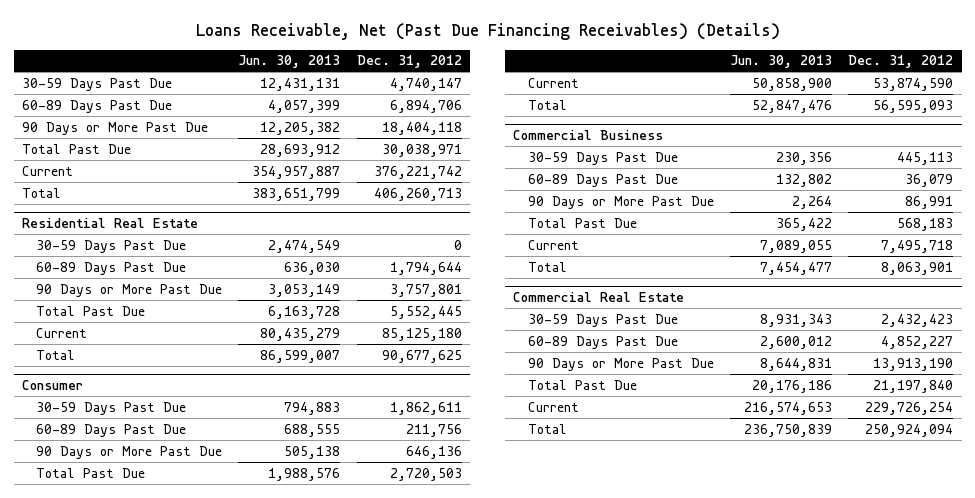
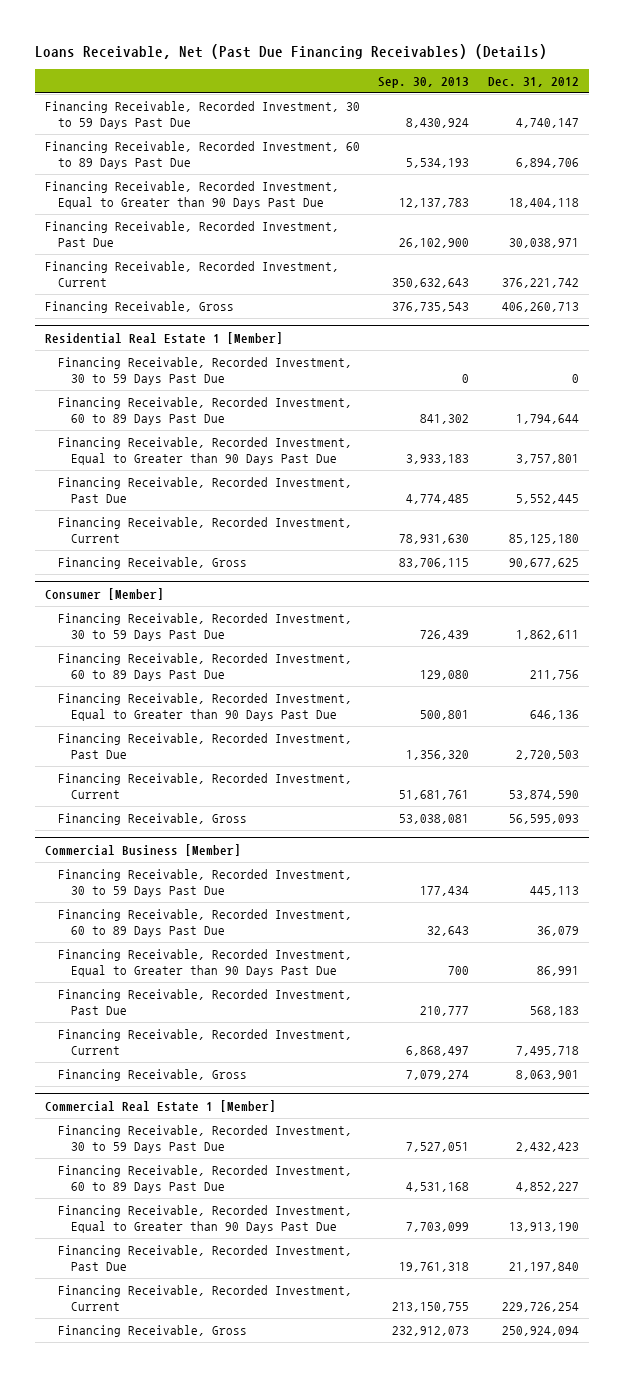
- | Jun. 30, 2013 | Dec. 31, 2012
+ | Sep. 30, 2013 | Dec. 31, 2012
- 30-59 Days Past Due | 12,431,131 | 4,740,147
- 60-89 Days Past Due | 4,057,399 | 6,894,706
- 90 Days or More Past Due | 12,205,382 | 18,404,118
- Total Past Due | 28,693,912 | 30,038,971
- Current | 354,957,887 | 376,221,742
- Total | 383,651,799 | 406,260,713
- Residential Real Estate
- 30-59 Days Past Due | 2,474,549 | 0
- 60-89 Days Past Due | 636,030 | 1,794,644
- 90 Days or More Past Due | 3,053,149 | 3,757,801
- Total Past Due | 6,163,728 | 5,552,445
- Current | 80,435,279 | 85,125,180
- Total | 86,599,007 | 90,677,625
- Consumer
- 30-59 Days Past Due | 794,883 | 1,862,611
- 60-89 Days Past Due | 688,555 | 211,756
- 90 Days or More Past Due | 505,138 | 646,136
- Total Past Due | 1,988,576 | 2,720,503
- Current | 50,858,900 | 53,874,590
- Total | 52,847,476 | 56,595,093
- Commercial Business
- 30-59 Days Past Due | 230,356 | 445,113
- 60-89 Days Past Due | 132,802 | 36,079
- 90 Days or More Past Due | 2,264 | 86,991
- Total Past Due | 365,422 | 568,183
- Current | 7,089,055 | 7,495,718
- Total | 7,454,477 | 8,063,901
- Commercial Real Estate
- 30-59 Days Past Due | 8,931,343 | 2,432,423
- 60-89 Days Past Due | 2,600,012 | 4,852,227
- 90 Days or More Past Due | 8,644,831 | 13,913,190
- Total Past Due | 20,176,186 | 21,197,840
- Current | 216,574,653 | 229,726,254
- Total | 236,750,839 | 250,924,094
+ Financing Receivable, Recorded Investment, 30 to 59 Days Past Due | 8,430,924 | 4,740,147
+ Financing Receivable, Recorded Investment, 60 to 89 Days Past Due | 5,534,193 | 6,894,706
+ Financing Receivable, Recorded Investment, Equal to Greater than 90 Days Past Due | 12,137,783 | 18,404,118
+ Financing Receivable, Recorded Investment, Past Due | 26,102,900 | 30,038,971
+ Financing Receivable, Recorded Investment, Current | 350,632,643 | 376,221,742
+ Financing Receivable, Gross | 376,735,543 | 406,260,713
+ Residential Real Estate 1 [Member]
+ Financing Receivable, Recorded Investment, 30 to 59 Days Past Due | 0 | 0
+ Financing Receivable, Recorded Investment, 60 to 89 Days Past Due | 841,302 | 1,794,644
+ Financing Receivable, Recorded Investment, Equal to Greater than 90 Days Past Due | 3,933,183 | 3,757,801
+ Financing Receivable, Recorded Investment, Past Due | 4,774,485 | 5,552,445
+ Financing Receivable, Recorded Investment, Current | 78,931,630 | 85,125,180
+ Financing Receivable, Gross | 83,706,115 | 90,677,625
+ Consumer [Member]
+ Financing Receivable, Recorded Investment, 30 to 59 Days Past Due | 726,439 | 1,862,611
+ Financing Receivable, Recorded Investment, 60 to 89 Days Past Due | 129,080 | 211,756
+ Financing Receivable, Recorded Investment, Equal to Greater than 90 Days Past Due | 500,801 | 646,136
+ Financing Receivable, Recorded Investment, Past Due | 1,356,320 | 2,720,503
+ Financing Receivable, Recorded Investment, Current | 51,681,761 | 53,874,590
+ Financing Receivable, Gross | 53,038,081 | 56,595,093
+ Commercial Business [Member]
+ Financing Receivable, Recorded Investment, 30 to 59 Days Past Due | 177,434 | 445,113
+ Financing Receivable, Recorded Investment, 60 to 89 Days Past Due | 32,643 | 36,079
+ Financing Receivable, Recorded Investment, Equal to Greater than 90 Days Past Due | 700 | 86,991
+ Financing Receivable, Recorded Investment, Past Due | 210,777 | 568,183
+ Financing Receivable, Recorded Investment, Current | 6,868,497 | 7,495,718
+ Financing Receivable, Gross | 7,079,274 | 8,063,901
+ Commercial Real Estate 1 [Member]
+ Financing Receivable, Recorded Investment, 30 to 59 Days Past Due | 7,527,051 | 2,432,423
+ Financing Receivable, Recorded Investment, 60 to 89 Days Past Due | 4,531,168 | 4,852,227
+ Financing Receivable, Recorded Investment, Equal to Greater than 90 Days Past Due | 7,703,099 | 13,913,190
+ Financing Receivable, Recorded Investment, Past Due | 19,761,318 | 21,197,840
+ Financing Receivable, Recorded Investment, Current | 213,150,755 | 229,726,254
+ Financing Receivable, Gross | 232,912,073 | 250,924,094

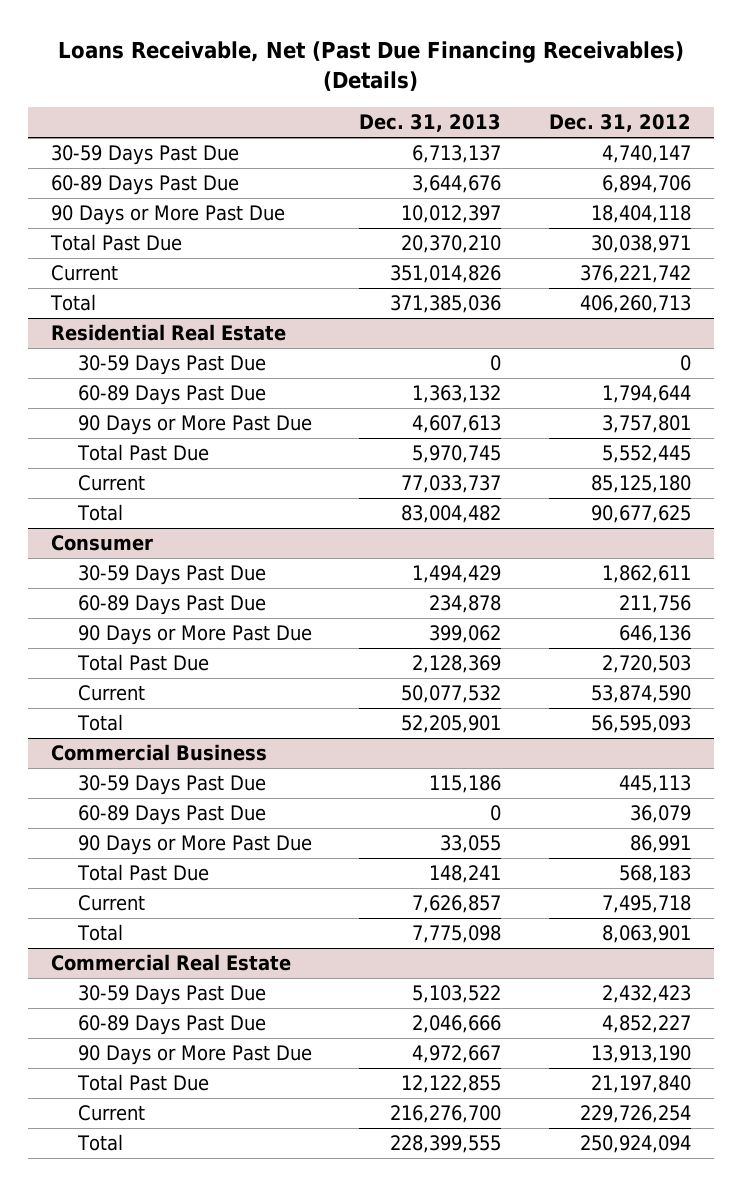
- | Sep. 30, 2013 | Dec. 31, 2012
+ | Dec. 31, 2013 | Dec. 31, 2012
- Financing Receivable, Recorded Investment, 30 to 59 Days Past Due | 8,430,924 | 4,740,147
- Financing Receivable, Recorded Investment, 60 to 89 Days Past Due | 5,534,193 | 6,894,706
- Financing Receivable, Recorded Investment, Equal to Greater than 90 Days Past Due | 12,137,783 | 18,404,118
- Financing Receivable, Recorded Investment, Past Due | 26,102,900 | 30,038,971
- Financing Receivable, Recorded Investment, Current | 350,632,643 | 376,221,742
- Financing Receivable, Gross | 376,735,543 | 406,260,713
- Residential Real Estate 1 [Member]
- Financing Receivable, Recorded Investment, 30 to 59 Days Past Due | 0 | 0
- Financing Receivable, Recorded Investment, 60 to 89 Days Past Due | 841,302 | 1,794,644
- Financing Receivable, Recorded Investment, Equal to Greater than 90 Days Past Due | 3,933,183 | 3,757,801
- Financing Receivable, Recorded Investment, Past Due | 4,774,485 | 5,552,445
- Financing Receivable, Recorded Investment, Current | 78,931,630 | 85,125,180
- Financing Receivable, Gross | 83,706,115 | 90,677,625
- Consumer [Member]
- Financing Receivable, Recorded Investment, 30 to 59 Days Past Due | 726,439 | 1,862,611
- Financing Receivable, Recorded Investment, 60 to 89 Days Past Due | 129,080 | 211,756
- Financing Receivable, Recorded Investment, Equal to Greater than 90 Days Past Due | 500,801 | 646,136
- Financing Receivable, Recorded Investment, Past Due | 1,356,320 | 2,720,503
- Financing Receivable, Recorded Investment, Current | 51,681,761 | 53,874,590
- Financing Receivable, Gross | 53,038,081 | 56,595,093
- Commercial Business [Member]
- Financing Receivable, Recorded Investment, 30 to 59 Days Past Due | 177,434 | 445,113
- Financing Receivable, Recorded Investment, 60 to 89 Days Past Due | 32,643 | 36,079
- Financing Receivable, Recorded Investment, Equal to Greater than 90 Days Past Due | 700 | 86,991
- Financing Receivable, Recorded Investment, Past Due | 210,777 | 568,183
- Financing Receivable, Recorded Investment, Current | 6,868,497 | 7,495,718
- Financing Receivable, Gross | 7,079,274 | 8,063,901
- Commercial Real Estate 1 [Member]
- Financing Receivable, Recorded Investment, 30 to 59 Days Past Due | 7,527,051 | 2,432,423
- Financing Receivable, Recorded Investment, 60 to 89 Days Past Due | 4,531,168 | 4,852,227
- Financing Receivable, Recorded Investment, Equal to Greater than 90 Days Past Due | 7,703,099 | 13,913,190
- Financing Receivable, Recorded Investment, Past Due | 19,761,318 | 21,197,840
- Financing Receivable, Recorded Investment, Current | 213,150,755 | 229,726,254
- Financing Receivable, Gross | 232,912,073 | 250,924,094
+ 30-59 Days Past Due | 6,713,137 | 4,740,147
+ 60-89 Days Past Due | 3,644,676 | 6,894,706
+ 90 Days or More Past Due | 10,012,397 | 18,404,118
+ Total Past Due | 20,370,210 | 30,038,971
+ Current | 351,014,826 | 376,221,742
+ Total | 371,385,036 | 406,260,713
+ Residential Real Estate
+ 30-59 Days Past Due | 0 | 0
+ 60-89 Days Past Due | 1,363,132 | 1,794,644
+ 90 Days or More Past Due | 4,607,613 | 3,757,801
+ Total Past Due | 5,970,745 | 5,552,445
+ Current | 77,033,737 | 85,125,180
+ Total | 83,004,482 | 90,677,625
+ Consumer
+ 30-59 Days Past Due | 1,494,429 | 1,862,611
+ 60-89 Days Past Due | 234,878 | 211,756
+ 90 Days or More Past Due | 399,062 | 646,136
+ Total Past Due | 2,128,369 | 2,720,503
+ Current | 50,077,532 | 53,874,590
+ Total | 52,205,901 | 56,595,093
+ Commercial Business
+ 30-59 Days Past Due | 115,186 | 445,113
+ 60-89 Days Past Due | 0 | 36,079
+ 90 Days or More Past Due | 33,055 | 86,991
+ Total Past Due | 148,241 | 568,183
+ Current | 7,626,857 | 7,495,718
+ Total | 7,775,098 | 8,063,901
+ Commercial Real Estate
+ 30-59 Days Past Due | 5,103,522 | 2,432,423
+ 60-89 Days Past Due | 2,046,666 | 4,852,227
+ 90 Days or More Past Due | 4,972,667 | 13,913,190
+ Total Past Due | 12,122,855 | 21,197,840
+ Current | 216,276,700 | 229,726,254
+ Total | 228,399,555 | 250,924,094

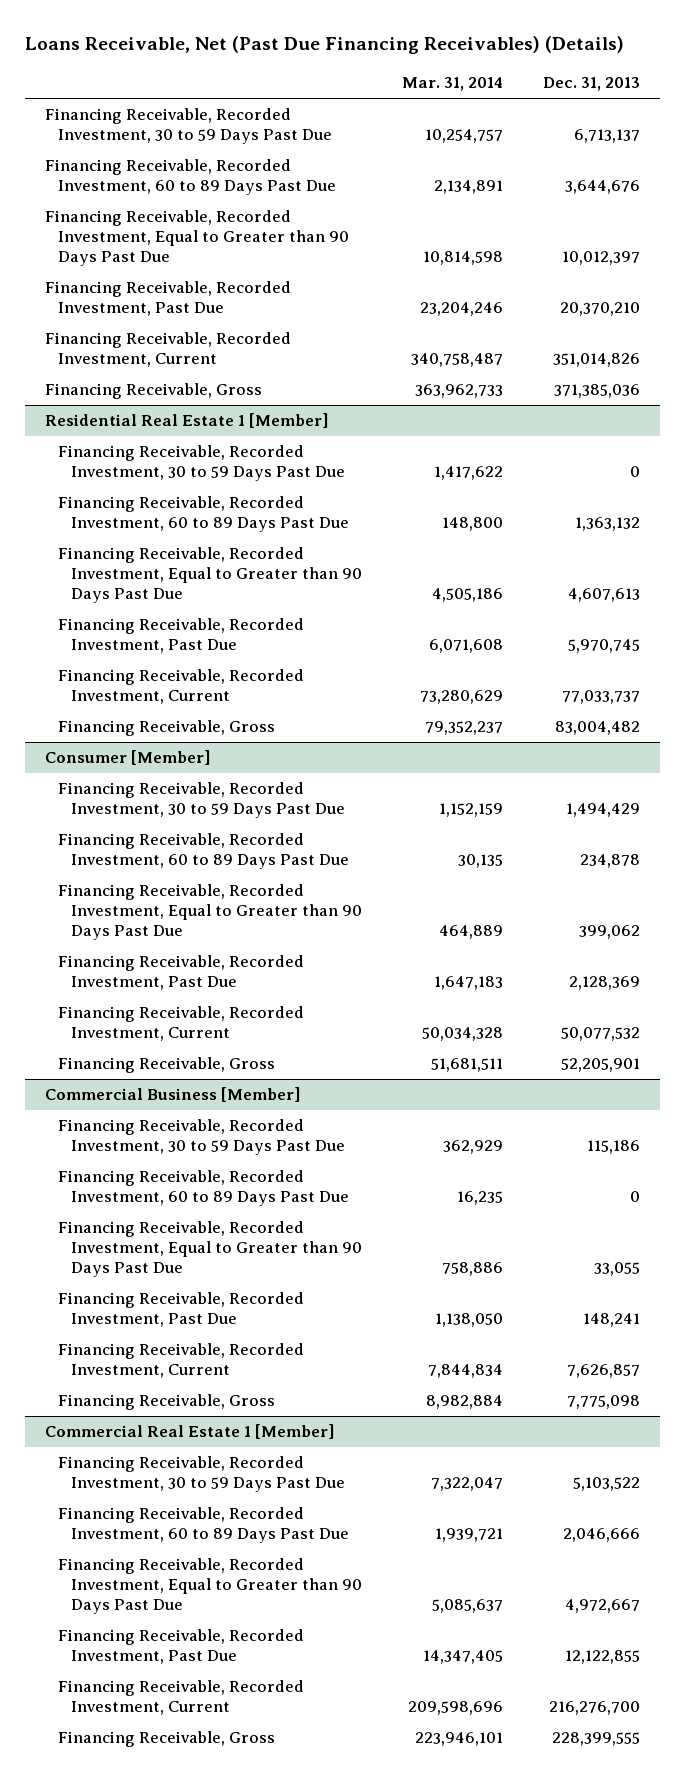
- | Dec. 31, 2013 | Dec. 31, 2012
+ | Mar. 31, 2014 | Dec. 31, 2013
- 30-59 Days Past Due | 6,713,137 | 4,740,147
- 60-89 Days Past Due | 3,644,676 | 6,894,706
- 90 Days or More Past Due | 10,012,397 | 18,404,118
- Total Past Due | 20,370,210 | 30,038,971
- Current | 351,014,826 | 376,221,742
- Total | 371,385,036 | 406,260,713
- Residential Real Estate
- 30-59 Days Past Due | 0 | 0
- 60-89 Days Past Due | 1,363,132 | 1,794,644
- 90 Days or More Past Due | 4,607,613 | 3,757,801
- Total Past Due | 5,970,745 | 5,552,445
- Current | 77,033,737 | 85,125,180
- Total | 83,004,482 | 90,677,625
- Consumer
- 30-59 Days Past Due | 1,494,429 | 1,862,611
- 60-89 Days Past Due | 234,878 | 211,756
- 90 Days or More Past Due | 399,062 | 646,136
- Total Past Due | 2,128,369 | 2,720,503
- Current | 50,077,532 | 53,874,590
- Total | 52,205,901 | 56,595,093
- Commercial Business
- 30-59 Days Past Due | 115,186 | 445,113
- 60-89 Days Past Due | 0 | 36,079
- 90 Days or More Past Due | 33,055 | 86,991
- Total Past Due | 148,241 | 568,183
- Current | 7,626,857 | 7,495,718
- Total | 7,775,098 | 8,063,901
- Commercial Real Estate
- 30-59 Days Past Due | 5,103,522 | 2,432,423
- 60-89 Days Past Due | 2,046,666 | 4,852,227
- 90 Days or More Past Due | 4,972,667 | 13,913,190
- Total Past Due | 12,122,855 | 21,197,840
- Current | 216,276,700 | 229,726,254
- Total | 228,399,555 | 250,924,094
+ Financing Receivable, Recorded Investment, 30 to 59 Days Past Due | 10,254,757 | 6,713,137
+ Financing Receivable, Recorded Investment, 60 to 89 Days Past Due | 2,134,891 | 3,644,676
+ Financing Receivable, Recorded Investment, Equal to Greater than 90 Days Past Due | 10,814,598 | 10,012,397
+ Financing Receivable, Recorded Investment, Past Due | 23,204,246 | 20,370,210
+ Financing Receivable, Recorded Investment, Current | 340,758,487 | 351,014,826
+ Financing Receivable, Gross | 363,962,733 | 371,385,036
+ Residential Real Estate 1 [Member]
+ Financing Receivable, Recorded Investment, 30 to 59 Days Past Due | 1,417,622 | 0
+ Financing Receivable, Recorded Investment, 60 to 89 Days Past Due | 148,800 | 1,363,132
+ Financing Receivable, Recorded Investment, Equal to Greater than 90 Days Past Due | 4,505,186 | 4,607,613
+ Financing Receivable, Recorded Investment, Past Due | 6,071,608 | 5,970,745
+ Financing Receivable, Recorded Investment, Current | 73,280,629 | 77,033,737
+ Financing Receivable, Gross | 79,352,237 | 83,004,482
+ Consumer [Member]
+ Financing Receivable, Recorded Investment, 30 to 59 Days Past Due | 1,152,159 | 1,494,429
+ Financing Receivable, Recorded Investment, 60 to 89 Days Past Due | 30,135 | 234,878
+ Financing Receivable, Recorded Investment, Equal to Greater than 90 Days Past Due | 464,889 | 399,062
+ Financing Receivable, Recorded Investment, Past Due | 1,647,183 | 2,128,369
+ Financing Receivable, Recorded Investment, Current | 50,034,328 | 50,077,532
+ Financing Receivable, Gross | 51,681,511 | 52,205,901
+ Commercial Business [Member]
+ Financing Receivable, Recorded Investment, 30 to 59 Days Past Due | 362,929 | 115,186
+ Financing Receivable, Recorded Investment, 60 to 89 Days Past Due | 16,235 | 0
+ Financing Receivable, Recorded Investment, Equal to Greater than 90 Days Past Due | 758,886 | 33,055
+ Financing Receivable, Recorded Investment, Past Due | 1,138,050 | 148,241
+ Financing Receivable, Recorded Investment, Current | 7,844,834 | 7,626,857
+ Financing Receivable, Gross | 8,982,884 | 7,775,098
+ Commercial Real Estate 1 [Member]
+ Financing Receivable, Recorded Investment, 30 to 59 Days Past Due | 7,322,047 | 5,103,522
+ Financing Receivable, Recorded Investment, 60 to 89 Days Past Due | 1,939,721 | 2,046,666
+ Financing Receivable, Recorded Investment, Equal to Greater than 90 Days Past Due | 5,085,637 | 4,972,667
+ Financing Receivable, Recorded Investment, Past Due | 14,347,405 | 12,122,855
+ Financing Receivable, Recorded Investment, Current | 209,598,696 | 216,276,700
+ Financing Receivable, Gross | 223,946,101 | 228,399,555

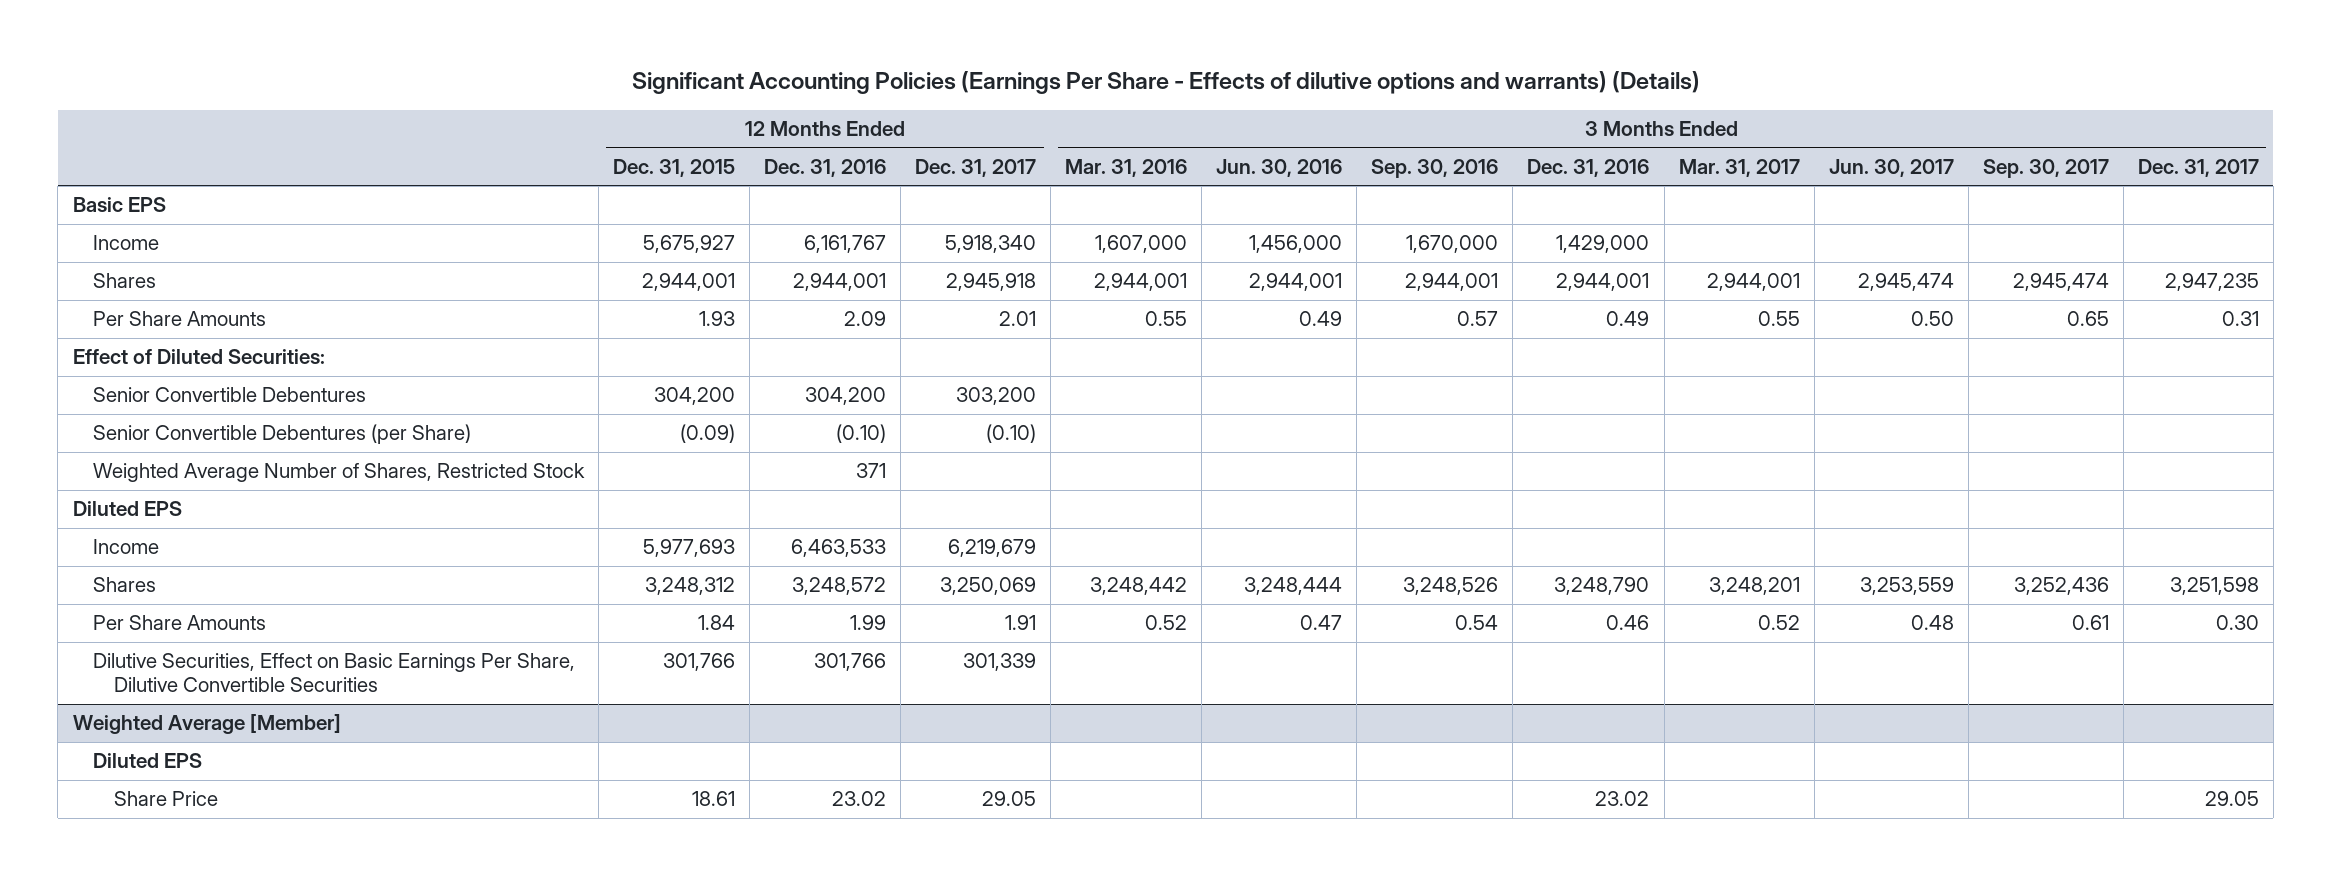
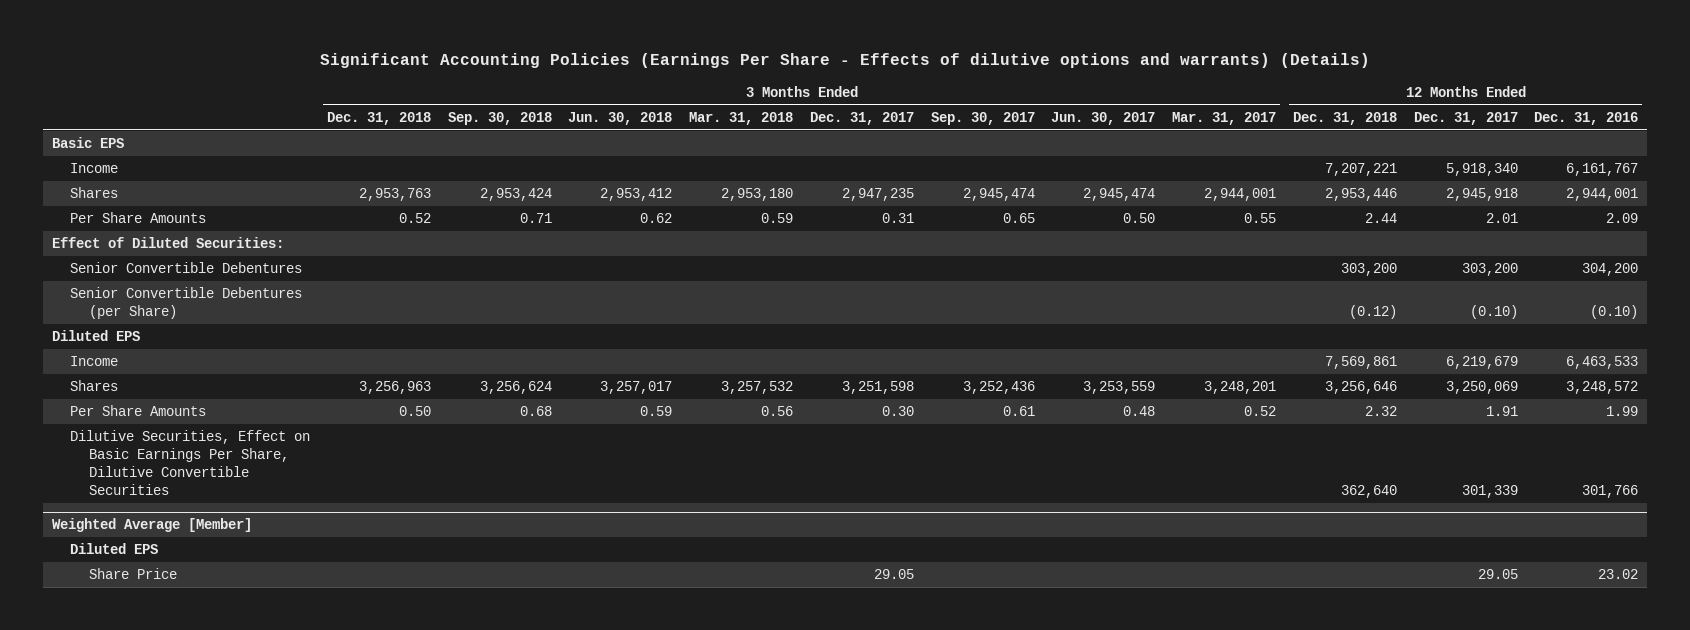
- | 12 Months Ended Dec. 31, 2015 | 12 Months Ended Dec. 31, 2016 | 12 Months Ended Dec. 31, 2017 | 3 Months Ended Mar. 31, 2016 | 3 Months Ended Jun. 30, 2016 | 3 Months Ended Sep. 30, 2016 | 3 Months Ended Dec. 31, 2016 | 3 Months Ended Mar. 31, 2017 | 3 Months Ended Jun. 30, 2017 | 3 Months Ended Sep. 30, 2017 | 3 Months Ended Dec. 31, 2017
+ | 3 Months Ended Dec. 31, 2018 | 3 Months Ended Sep. 30, 2018 | 3 Months Ended Jun. 30, 2018 | 3 Months Ended Mar. 31, 2018 | 3 Months Ended Dec. 31, 2017 | 3 Months Ended Sep. 30, 2017 | 3 Months Ended Jun. 30, 2017 | 3 Months Ended Mar. 31, 2017 | 12 Months Ended Dec. 31, 2018 | 12 Months Ended Dec. 31, 2017 | 12 Months Ended Dec. 31, 2016
- Weighted Average Number of Shares, Restricted Stock | | 371 | | | | | | | | |

